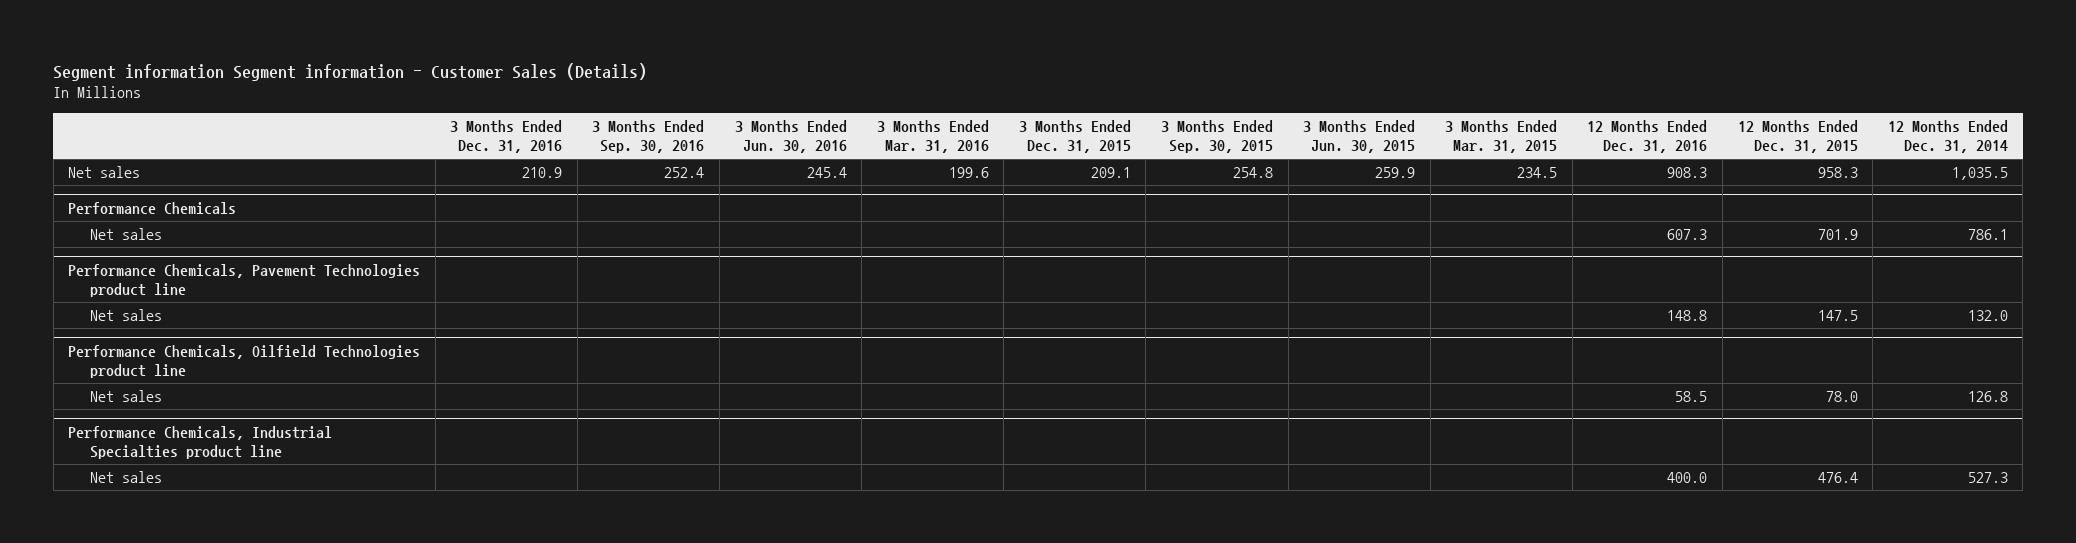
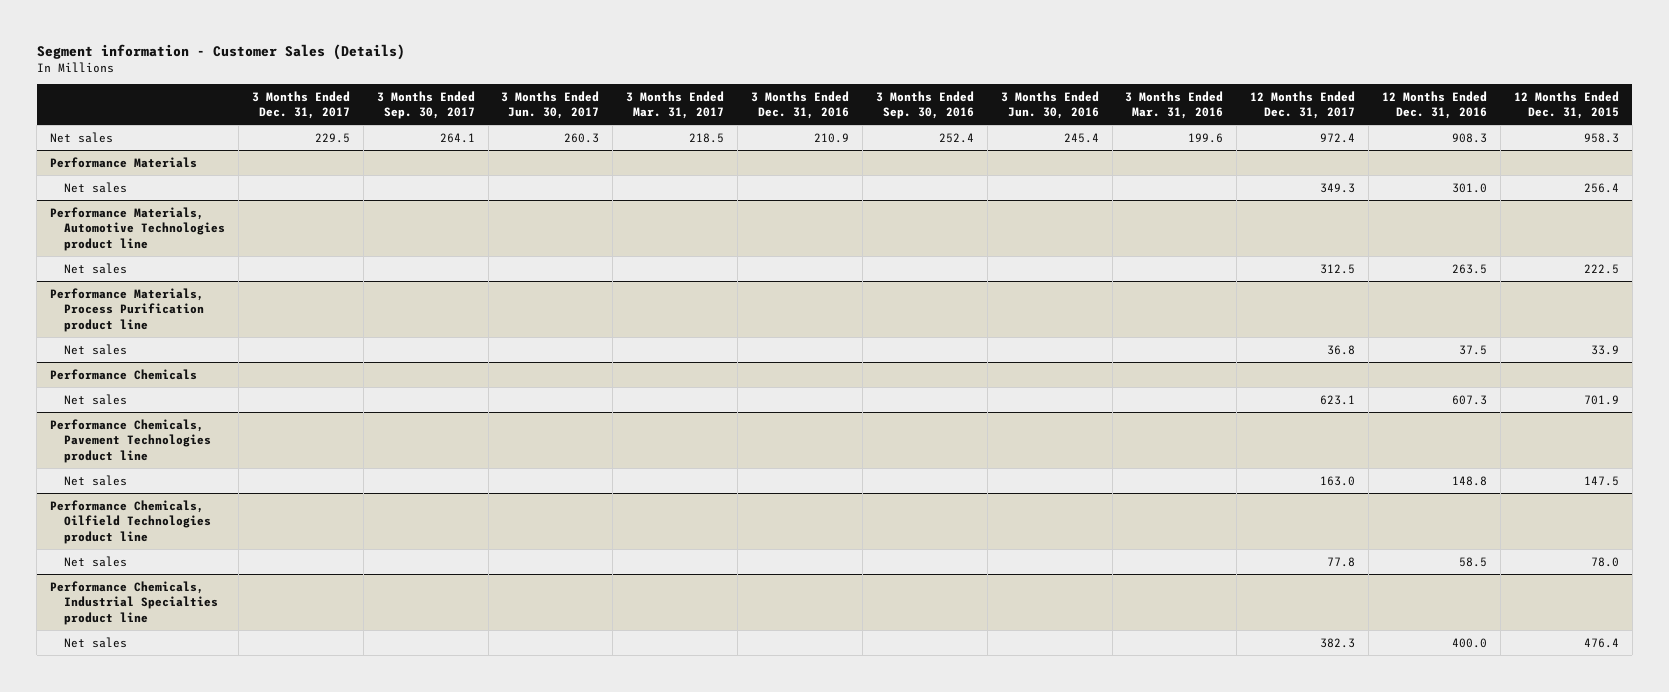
- Segment information Segment information - Customer Sales (Details)
+ Segment information - Customer Sales (Details)
- | 3 Months Ended Dec. 31, 2016 | 3 Months Ended Sep. 30, 2016 | 3 Months Ended Jun. 30, 2016 | 3 Months Ended Mar. 31, 2016 | 3 Months Ended Dec. 31, 2015 | 3 Months Ended Sep. 30, 2015 | 3 Months Ended Jun. 30, 2015 | 3 Months Ended Mar. 31, 2015 | 12 Months Ended Dec. 31, 2016 | 12 Months Ended Dec. 31, 2015 | 12 Months Ended Dec. 31, 2014
+ | 3 Months Ended Dec. 31, 2017 | 3 Months Ended Sep. 30, 2017 | 3 Months Ended Jun. 30, 2017 | 3 Months Ended Mar. 31, 2017 | 3 Months Ended Dec. 31, 2016 | 3 Months Ended Sep. 30, 2016 | 3 Months Ended Jun. 30, 2016 | 3 Months Ended Mar. 31, 2016 | 12 Months Ended Dec. 31, 2017 | 12 Months Ended Dec. 31, 2016 | 12 Months Ended Dec. 31, 2015
+ Performance Materials
+ Net sales | | | | | | | | | 349.3 | 301.0 | 256.4
+ Performance Materials, Automotive Technologies product line
+ Net sales | | | | | | | | | 312.5 | 263.5 | 222.5
+ Performance Materials, Process Purification product line
+ Net sales | | | | | | | | | 36.8 | 37.5 | 33.9

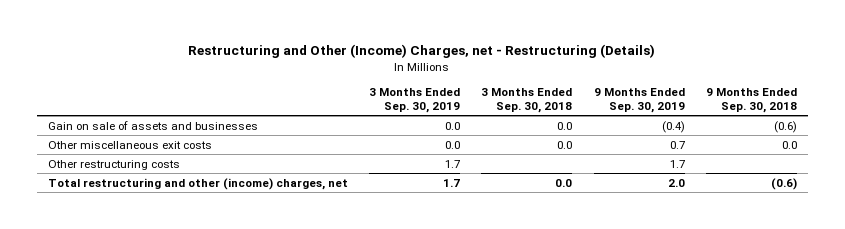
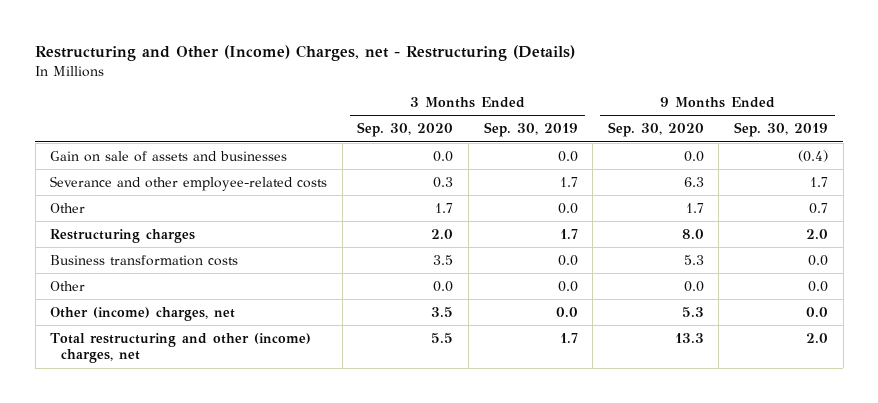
- | 3 Months Ended Sep. 30, 2019 | 3 Months Ended Sep. 30, 2018 | 9 Months Ended Sep. 30, 2019 | 9 Months Ended Sep. 30, 2018
+ | 3 Months Ended Sep. 30, 2020 | 3 Months Ended Sep. 30, 2019 | 9 Months Ended Sep. 30, 2020 | 9 Months Ended Sep. 30, 2019
- Other miscellaneous exit costs | 0.0 | 0.0 | 0.7 | 0.0
- Other restructuring costs | 1.7 | | 1.7 |
+ Severance and other employee-related costs | 0.3 | 1.7 | 6.3 | 1.7
+ Other | 1.7 | 0.0 | 1.7 | 0.7
+ Restructuring charges | 2.0 | 1.7 | 8.0 | 2.0
+ Business transformation costs | 3.5 | 0.0 | 5.3 | 0.0
+ Other | 0.0 | 0.0 | 0.0 | 0.0
+ Other (income) charges, net | 3.5 | 0.0 | 5.3 | 0.0

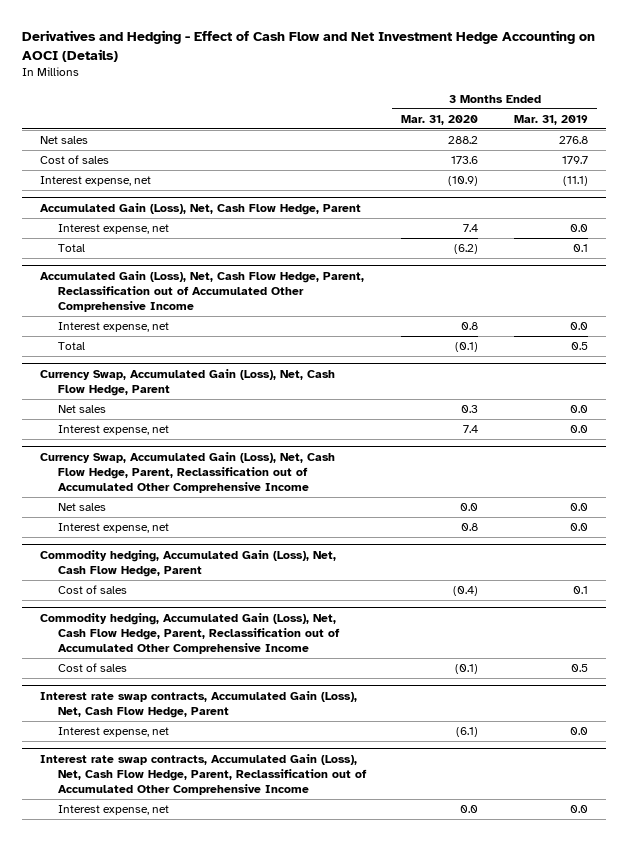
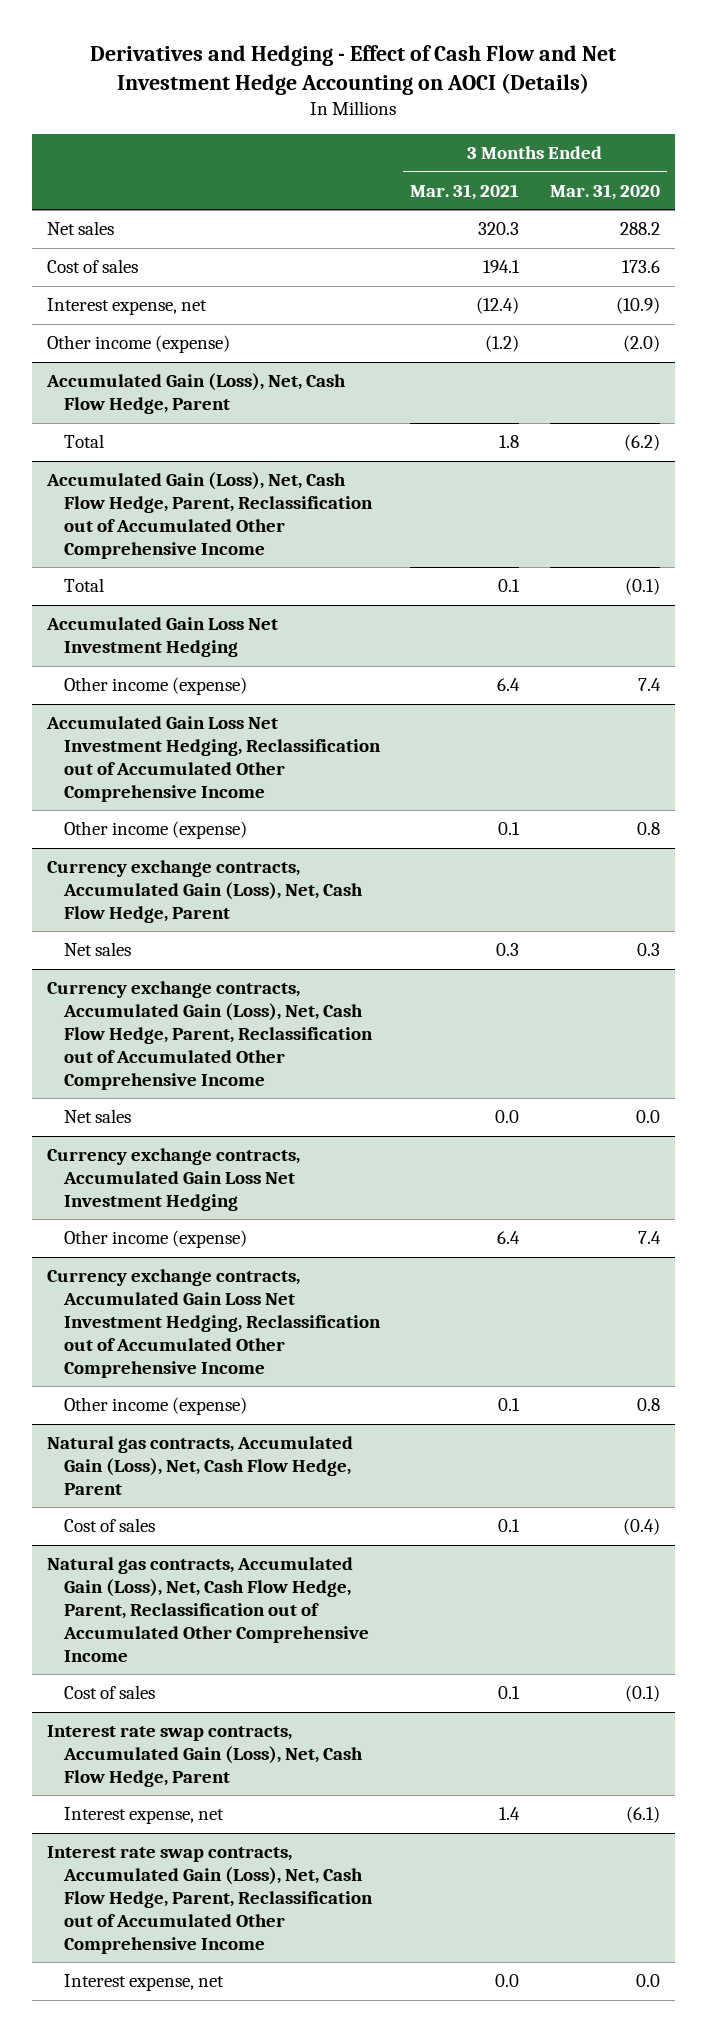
- | 3 Months Ended Mar. 31, 2020 | 3 Months Ended Mar. 31, 2019
+ | 3 Months Ended Mar. 31, 2021 | 3 Months Ended Mar. 31, 2020
+ Other income (expense) | (1.2) | (2.0)
@ Accumulated Gain (Loss), Net, Cash Flow Hedge, Parent
- Interest expense, net | 7.4 | 0.0
@ Accumulated Gain (Loss), Net, Cash Flow Hedge, Parent, Reclassification out of Accumulated Other Comprehensive Income
- Interest expense, net | 0.8 | 0.0
- Currency Swap, Accumulated Gain (Loss), Net, Cash Flow Hedge, Parent
+ Accumulated Gain Loss Net Investment Hedging
+ Other income (expense) | 6.4 | 7.4
+ Accumulated Gain Loss Net Investment Hedging, Reclassification out of Accumulated Other Comprehensive Income
+ Other income (expense) | 0.1 | 0.8
+ Currency exchange contracts, Accumulated Gain (Loss), Net, Cash Flow Hedge, Parent
- Interest expense, net | 7.4 | 0.0
- Currency Swap, Accumulated Gain (Loss), Net, Cash Flow Hedge, Parent, Reclassification out of Accumulated Other Comprehensive Income
+ Currency exchange contracts, Accumulated Gain (Loss), Net, Cash Flow Hedge, Parent, Reclassification out of Accumulated Other Comprehensive Income
- Interest expense, net | 0.8 | 0.0
- Commodity hedging, Accumulated Gain (Loss), Net, Cash Flow Hedge, Parent
+ Currency exchange contracts, Accumulated Gain Loss Net Investment Hedging
+ Other income (expense) | 6.4 | 7.4
+ Currency exchange contracts, Accumulated Gain Loss Net Investment Hedging, Reclassification out of Accumulated Other Comprehensive Income
+ Other income (expense) | 0.1 | 0.8
+ Natural gas contracts, Accumulated Gain (Loss), Net, Cash Flow Hedge, Parent
- Commodity hedging, Accumulated Gain (Loss), Net, Cash Flow Hedge, Parent, Reclassification out of Accumulated Other Comprehensive Income
+ Natural gas contracts, Accumulated Gain (Loss), Net, Cash Flow Hedge, Parent, Reclassification out of Accumulated Other Comprehensive Income

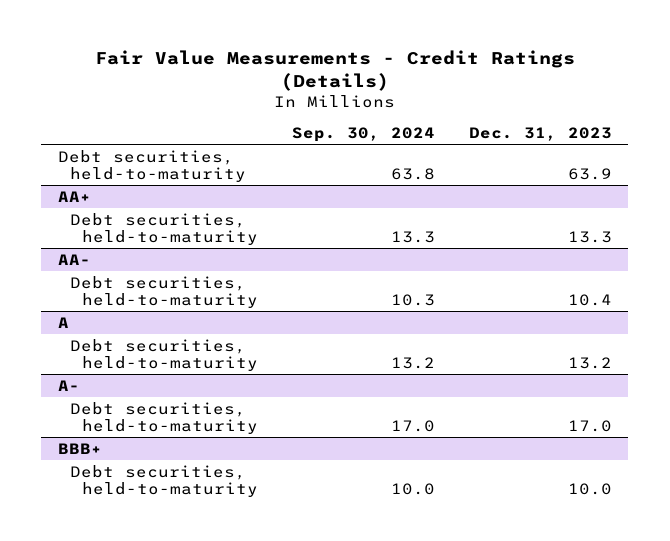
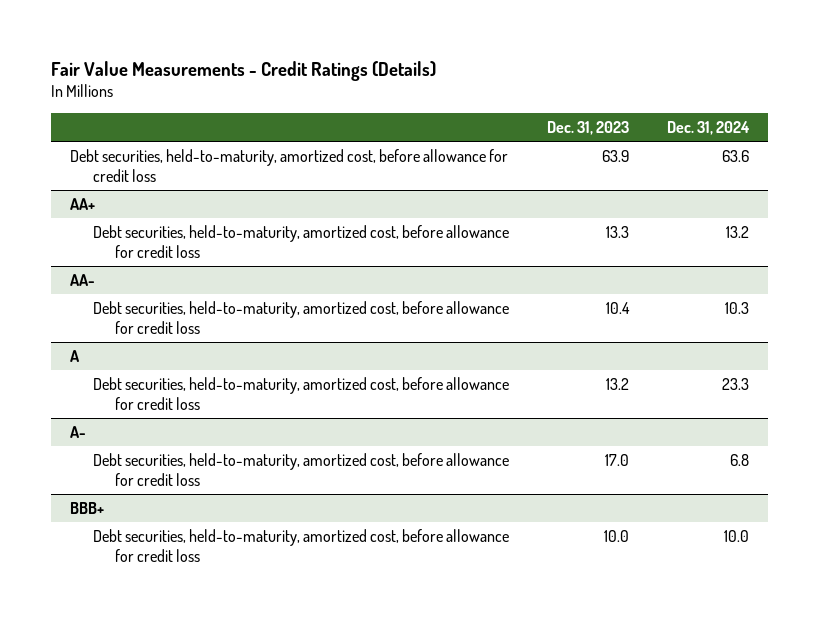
- | Sep. 30, 2024 | Dec. 31, 2023
+ | Dec. 31, 2023 | Dec. 31, 2024
- Debt securities, held-to-maturity | 63.8 | 63.9
+ Debt securities, held-to-maturity, amortized cost, before allowance for credit loss | 63.9 | 63.6
@ AA+
- Debt securities, held-to-maturity | 13.3 | 13.3
+ Debt securities, held-to-maturity, amortized cost, before allowance for credit loss | 13.3 | 13.2
@ AA-
- Debt securities, held-to-maturity | 10.3 | 10.4
+ Debt securities, held-to-maturity, amortized cost, before allowance for credit loss | 10.4 | 10.3
@ A
- Debt securities, held-to-maturity | 13.2 | 13.2
+ Debt securities, held-to-maturity, amortized cost, before allowance for credit loss | 13.2 | 23.3
@ A-
- Debt securities, held-to-maturity | 17.0 | 17.0
+ Debt securities, held-to-maturity, amortized cost, before allowance for credit loss | 17.0 | 6.8
@ BBB+
- Debt securities, held-to-maturity | 10.0 | 10.0
+ Debt securities, held-to-maturity, amortized cost, before allowance for credit loss | 10.0 | 10.0

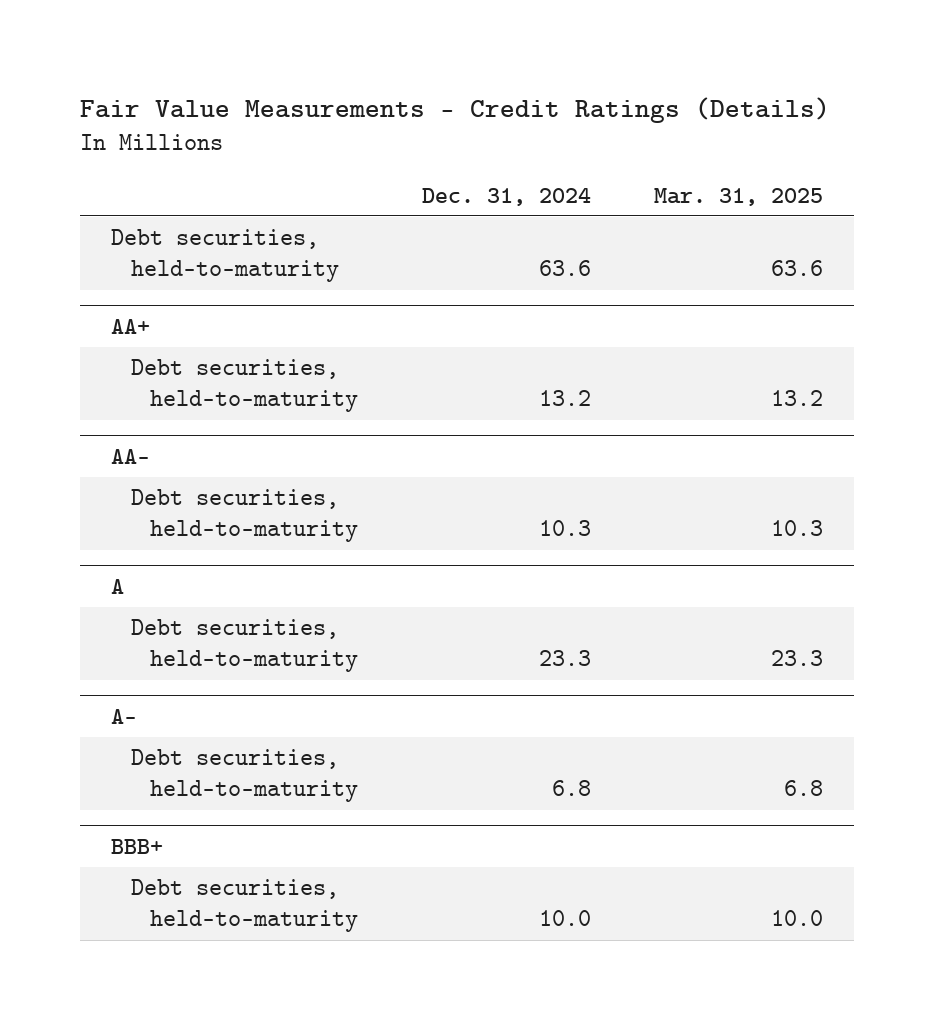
- | Dec. 31, 2023 | Dec. 31, 2024
+ | Dec. 31, 2024 | Mar. 31, 2025
- Debt securities, held-to-maturity, amortized cost, before allowance for credit loss | 63.9 | 63.6
+ Debt securities, held-to-maturity | 63.6 | 63.6
@ AA+
- Debt securities, held-to-maturity, amortized cost, before allowance for credit loss | 13.3 | 13.2
+ Debt securities, held-to-maturity | 13.2 | 13.2
@ AA-
- Debt securities, held-to-maturity, amortized cost, before allowance for credit loss | 10.4 | 10.3
+ Debt securities, held-to-maturity | 10.3 | 10.3
@ A
- Debt securities, held-to-maturity, amortized cost, before allowance for credit loss | 13.2 | 23.3
+ Debt securities, held-to-maturity | 23.3 | 23.3
@ A-
- Debt securities, held-to-maturity, amortized cost, before allowance for credit loss | 17.0 | 6.8
+ Debt securities, held-to-maturity | 6.8 | 6.8
@ BBB+
- Debt securities, held-to-maturity, amortized cost, before allowance for credit loss | 10.0 | 10.0
+ Debt securities, held-to-maturity | 10.0 | 10.0

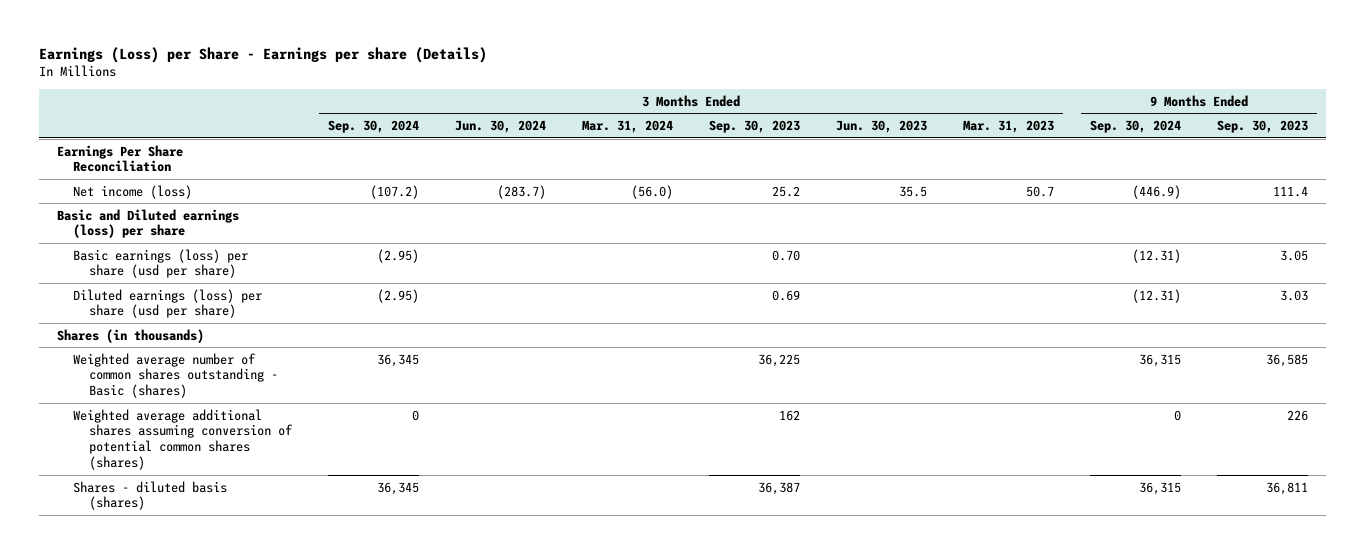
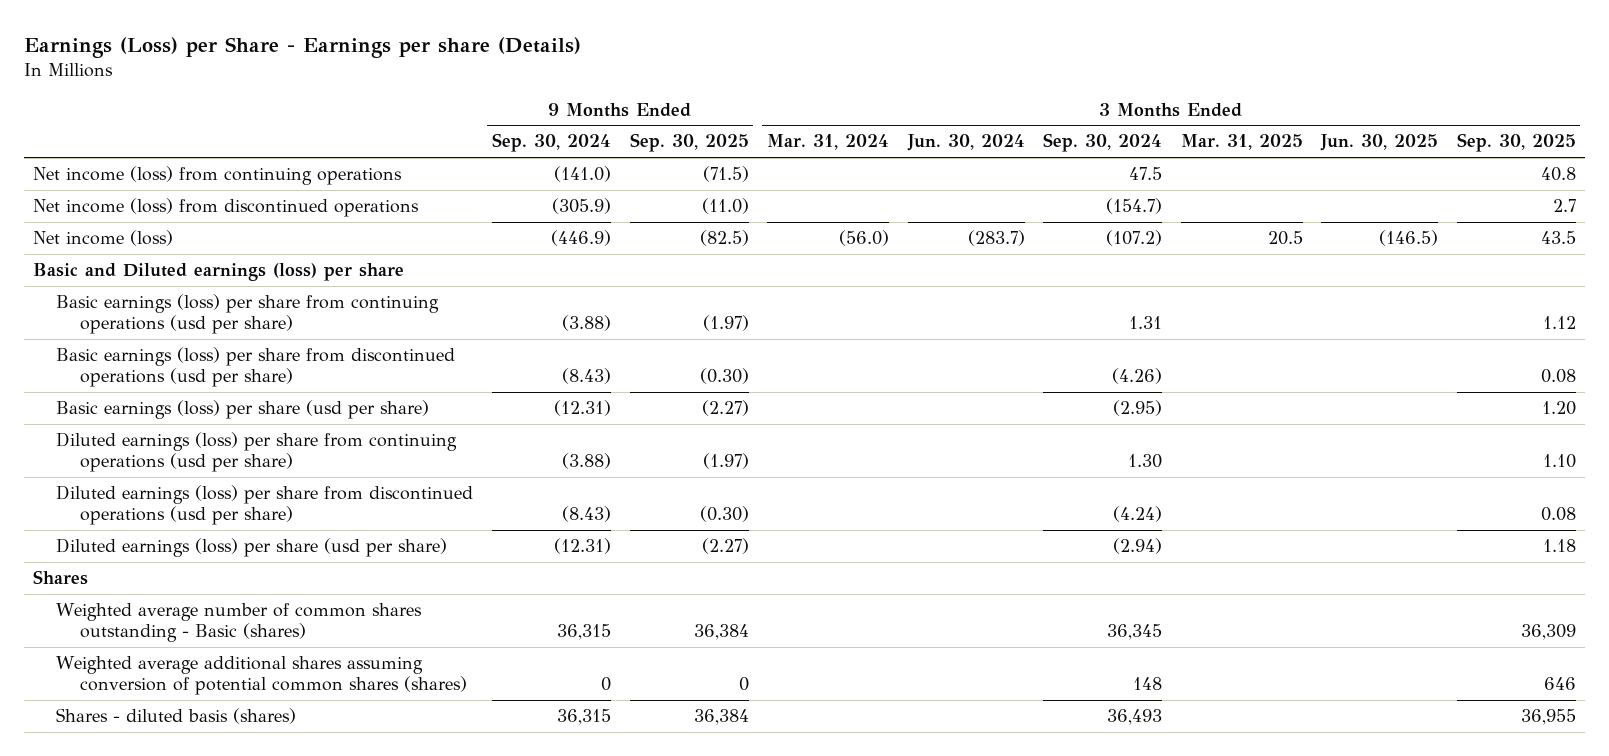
- | 3 Months Ended Sep. 30, 2024 | 3 Months Ended Jun. 30, 2024 | 3 Months Ended Mar. 31, 2024 | 3 Months Ended Sep. 30, 2023 | 3 Months Ended Jun. 30, 2023 | 3 Months Ended Mar. 31, 2023 | 9 Months Ended Sep. 30, 2024 | 9 Months Ended Sep. 30, 2023
+ | 9 Months Ended Sep. 30, 2024 | 9 Months Ended Sep. 30, 2025 | 3 Months Ended Mar. 31, 2024 | 3 Months Ended Jun. 30, 2024 | 3 Months Ended Sep. 30, 2024 | 3 Months Ended Mar. 31, 2025 | 3 Months Ended Jun. 30, 2025 | 3 Months Ended Sep. 30, 2025
- Earnings Per Share Reconciliation
+ Net income (loss) from continuing operations | (141.0) | (71.5) | | | 47.5 | | | 40.8
+ Net income (loss) from discontinued operations | (305.9) | (11.0) | | | (154.7) | | | 2.7
+ Basic earnings (loss) per share from continuing operations (usd per share) | (3.88) | (1.97) | | | 1.31 | | | 1.12
+ Basic earnings (loss) per share from discontinued operations (usd per share) | (8.43) | (0.30) | | | (4.26) | | | 0.08
- Diluted earnings (loss) per share (usd per share) | (2.95) | | | 0.69 | | | (12.31) | 3.03
- Shares (in thousands)
+ Diluted earnings (loss) per share from continuing operations (usd per share) | (3.88) | (1.97) | | | 1.30 | | | 1.10
+ Diluted earnings (loss) per share from discontinued operations (usd per share) | (8.43) | (0.30) | | | (4.24) | | | 0.08
+ Diluted earnings (loss) per share (usd per share) | (12.31) | (2.27) | | | (2.94) | | | 1.18
+ Shares
- Weighted average additional shares assuming conversion of potential common shares (shares) | 0 | | | 162 | | | 0 | 226
- Shares - diluted basis (shares) | 36,345 | | | 36,387 | | | 36,315 | 36,811
+ Weighted average additional shares assuming conversion of potential common shares (shares) | 0 | 0 | | | 148 | | | 646
+ Shares - diluted basis (shares) | 36,315 | 36,384 | | | 36,493 | | | 36,955

